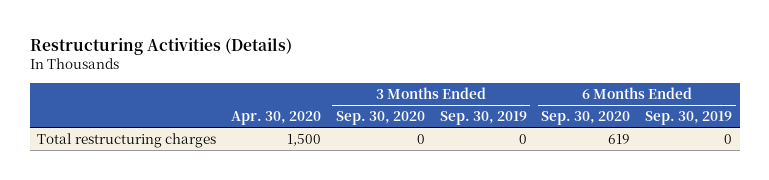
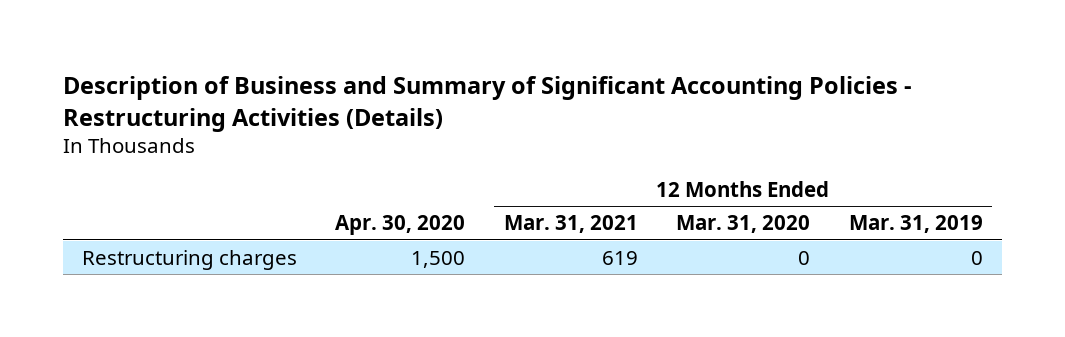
- Restructuring Activities (Details)
+ Description of Business and Summary of Significant Accounting Policies - Restructuring Activities (Details)
- | Apr. 30, 2020 | 3 Months Ended Sep. 30, 2020 | 3 Months Ended Sep. 30, 2019 | 6 Months Ended Sep. 30, 2020 | 6 Months Ended Sep. 30, 2019
+ | Apr. 30, 2020 | 12 Months Ended Mar. 31, 2021 | 12 Months Ended Mar. 31, 2020 | 12 Months Ended Mar. 31, 2019
- Total restructuring charges | 1,500 | 0 | 0 | 619 | 0
+ Restructuring charges | 1,500 | 619 | 0 | 0

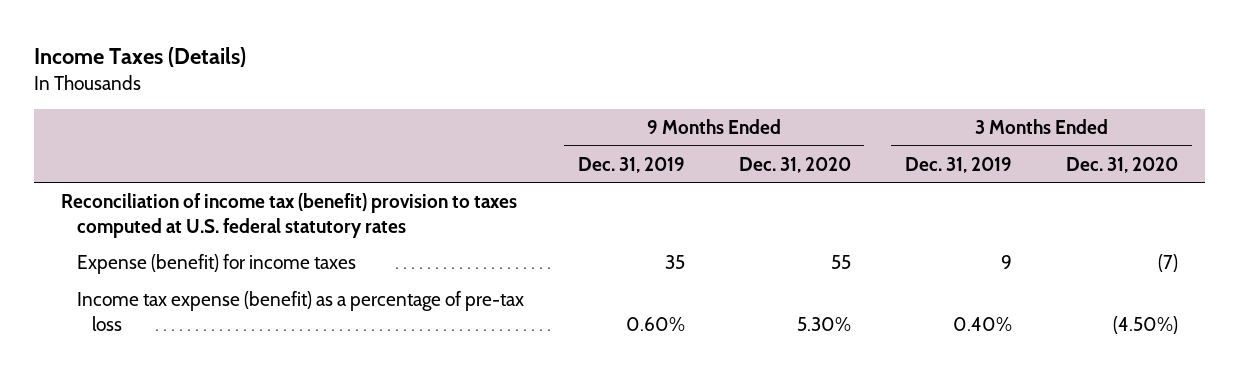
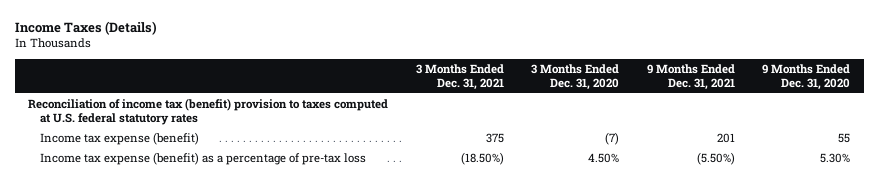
- | 9 Months Ended Dec. 31, 2019 | 9 Months Ended Dec. 31, 2020 | 3 Months Ended Dec. 31, 2019 | 3 Months Ended Dec. 31, 2020
+ | 3 Months Ended Dec. 31, 2021 | 3 Months Ended Dec. 31, 2020 | 9 Months Ended Dec. 31, 2021 | 9 Months Ended Dec. 31, 2020
- Expense (benefit) for income taxes | 35 | 55 | 9 | (7)
- Income tax expense (benefit) as a percentage of pre-tax loss | 0.60% | 5.30% | 0.40% | (4.50%)
+ Income tax expense (benefit) | 375 | (7) | 201 | 55
+ Income tax expense (benefit) as a percentage of pre-tax loss | (18.50%) | 4.50% | (5.50%) | 5.30%

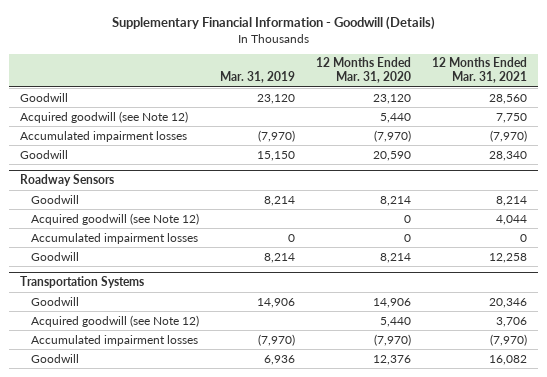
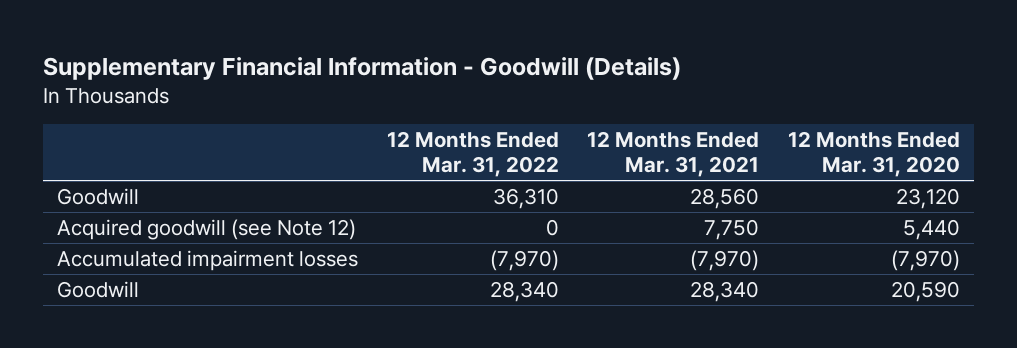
- | Mar. 31, 2019 | 12 Months Ended Mar. 31, 2020 | 12 Months Ended Mar. 31, 2021
+ | 12 Months Ended Mar. 31, 2022 | 12 Months Ended Mar. 31, 2021 | 12 Months Ended Mar. 31, 2020
- Roadway Sensors
- Goodwill | 8,214 | 8,214 | 8,214
- Acquired goodwill (see Note 12) | | 0 | 4,044
- Accumulated impairment losses | 0 | 0 | 0
- Goodwill | 8,214 | 8,214 | 12,258
- Transportation Systems
- Goodwill | 14,906 | 14,906 | 20,346
- Acquired goodwill (see Note 12) | | 5,440 | 3,706
- Accumulated impairment losses | (7,970) | (7,970) | (7,970)
- Goodwill | 6,936 | 12,376 | 16,082

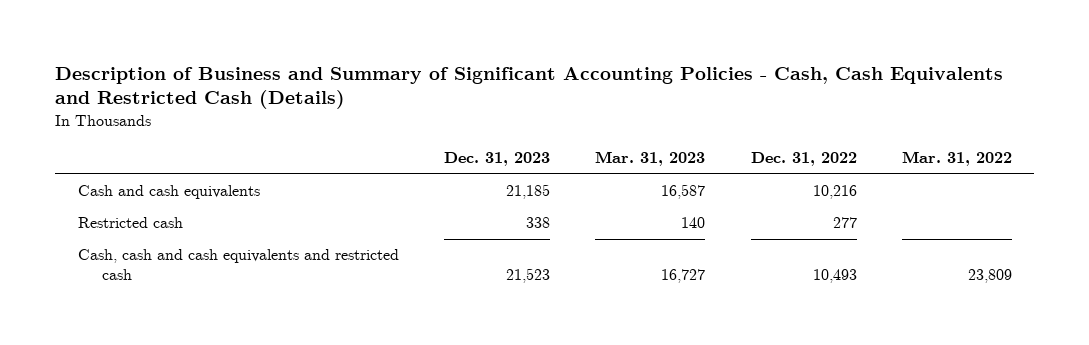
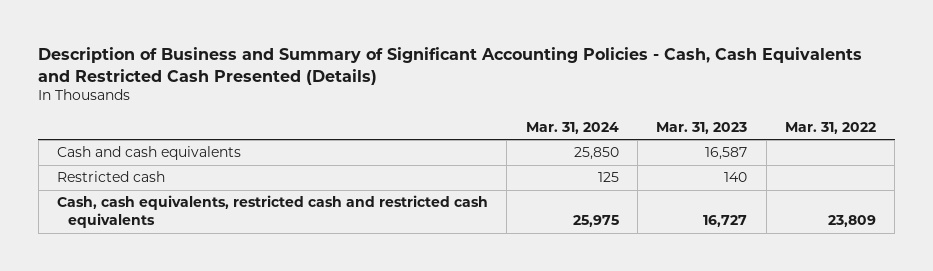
- Description of Business and Summary of Significant Accounting Policies - Cash, Cash Equivalents and Restricted Cash (Details)
+ Description of Business and Summary of Significant Accounting Policies - Cash, Cash Equivalents and Restricted Cash Presented (Details)
- | Dec. 31, 2023 | Mar. 31, 2023 | Dec. 31, 2022 | Mar. 31, 2022
+ | Mar. 31, 2024 | Mar. 31, 2023 | Mar. 31, 2022
- Cash, cash and cash equivalents and restricted cash | 21,523 | 16,727 | 10,493 | 23,809
+ Cash, cash equivalents, restricted cash and restricted cash equivalents | 25,975 | 16,727 | 23,809

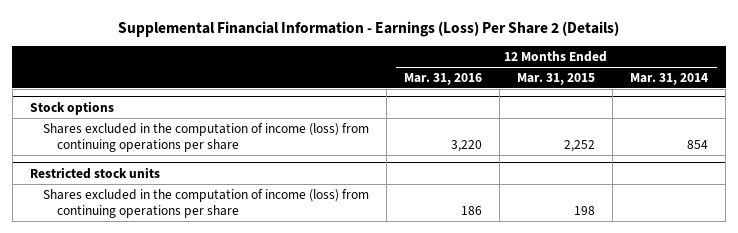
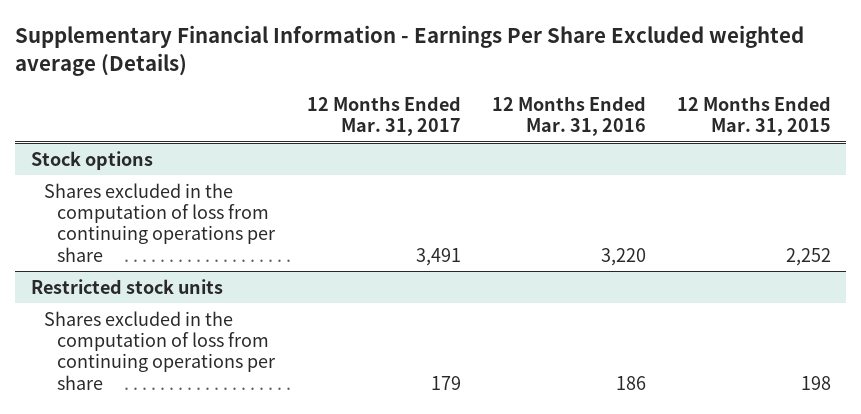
- Supplemental Financial Information - Earnings (Loss) Per Share 2 (Details)
+ Supplementary Financial Information - Earnings Per Share Excluded weighted average (Details)
- | 12 Months Ended Mar. 31, 2016 | 12 Months Ended Mar. 31, 2015 | 12 Months Ended Mar. 31, 2014
+ | 12 Months Ended Mar. 31, 2017 | 12 Months Ended Mar. 31, 2016 | 12 Months Ended Mar. 31, 2015
@ Stock options
- Shares excluded in the computation of income (loss) from continuing operations per share | 3,220 | 2,252 | 854
+ Shares excluded in the computation of loss from continuing operations per share | 3,491 | 3,220 | 2,252
@ Restricted stock units
- Shares excluded in the computation of income (loss) from continuing operations per share | 186 | 198 |
+ Shares excluded in the computation of loss from continuing operations per share | 179 | 186 | 198

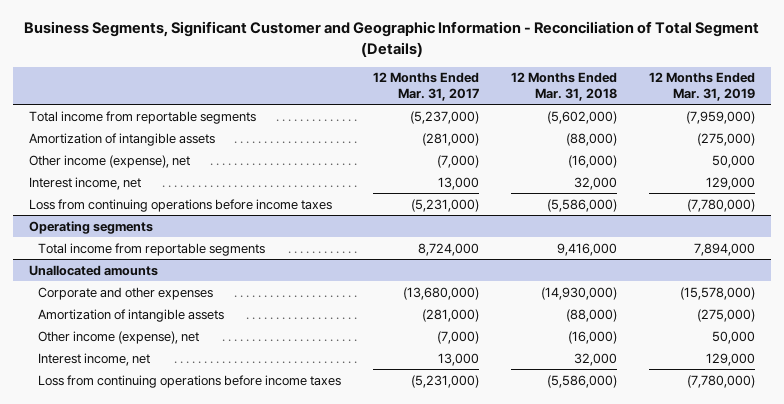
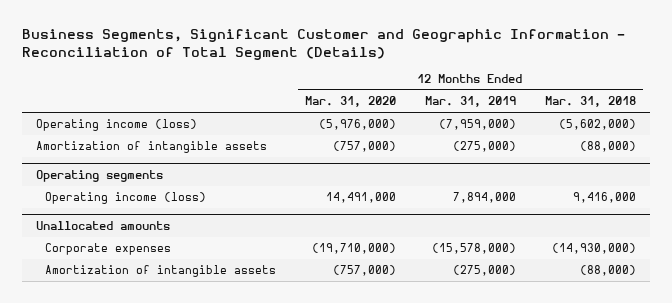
- | 12 Months Ended Mar. 31, 2017 | 12 Months Ended Mar. 31, 2018 | 12 Months Ended Mar. 31, 2019
+ | 12 Months Ended Mar. 31, 2020 | 12 Months Ended Mar. 31, 2019 | 12 Months Ended Mar. 31, 2018
- Total income from reportable segments | (5,237,000) | (5,602,000) | (7,959,000)
+ Operating income (loss) | (5,976,000) | (7,959,000) | (5,602,000)
- Other income (expense), net | (7,000) | (16,000) | 50,000
- Interest income, net | 13,000 | 32,000 | 129,000
- Loss from continuing operations before income taxes | (5,231,000) | (5,586,000) | (7,780,000)
@ Operating segments
- Total income from reportable segments | 8,724,000 | 9,416,000 | 7,894,000
+ Operating income (loss) | 14,491,000 | 7,894,000 | 9,416,000
@ Unallocated amounts
- Corporate and other expenses | (13,680,000) | (14,930,000) | (15,578,000)
+ Corporate expenses | (19,710,000) | (15,578,000) | (14,930,000)
- Other income (expense), net | (7,000) | (16,000) | 50,000
- Interest income, net | 13,000 | 32,000 | 129,000
- Loss from continuing operations before income taxes | (5,231,000) | (5,586,000) | (7,780,000)

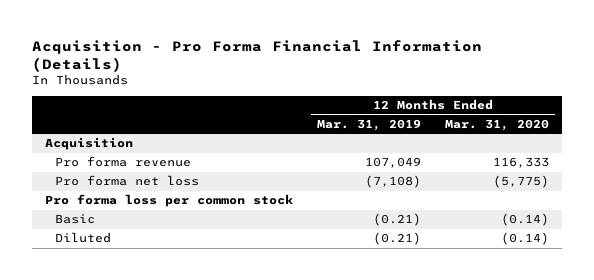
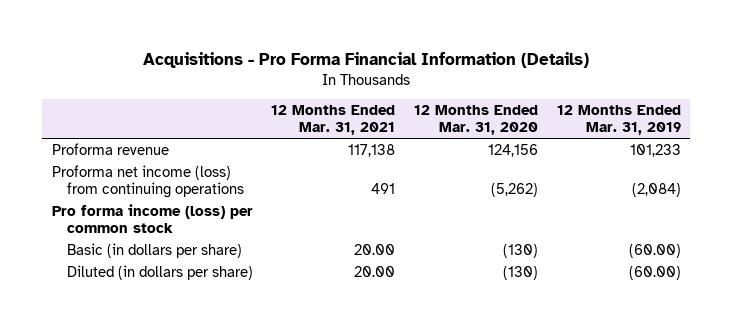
- Acquisition - Pro Forma Financial Information (Details)
+ Acquisitions - Pro Forma Financial Information (Details)
- | 12 Months Ended Mar. 31, 2019 | 12 Months Ended Mar. 31, 2020
+ | 12 Months Ended Mar. 31, 2021 | 12 Months Ended Mar. 31, 2020 | 12 Months Ended Mar. 31, 2019
- Acquisition
- Pro forma revenue | 107,049 | 116,333
- Pro forma net loss | (7,108) | (5,775)
- Pro forma loss per common stock
- Basic | (0.21) | (0.14)
- Diluted | (0.21) | (0.14)
+ Proforma revenue | 117,138 | 124,156 | 101,233
+ Proforma net income (loss) from continuing operations | 491 | (5,262) | (2,084)
+ Pro forma income (loss) per common stock
+ Basic (in dollars per share) | 20.00 | (130) | (60.00)
+ Diluted (in dollars per share) | 20.00 | (130) | (60.00)

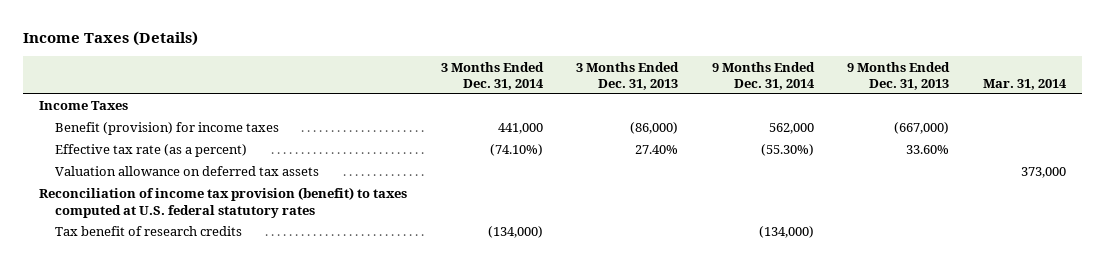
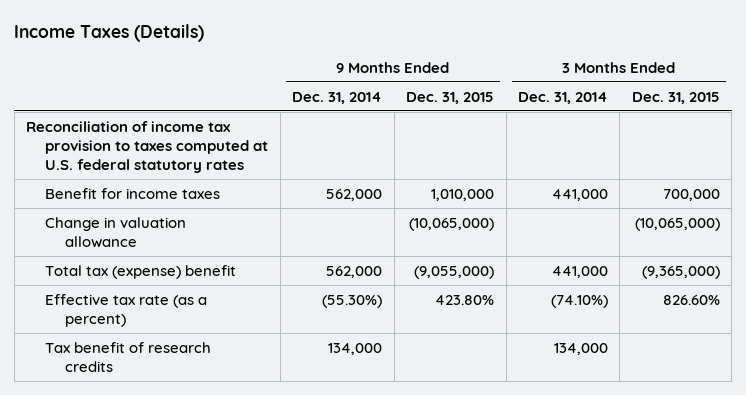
- | 3 Months Ended Dec. 31, 2014 | 3 Months Ended Dec. 31, 2013 | 9 Months Ended Dec. 31, 2014 | 9 Months Ended Dec. 31, 2013 | Mar. 31, 2014
+ | 9 Months Ended Dec. 31, 2014 | 9 Months Ended Dec. 31, 2015 | 3 Months Ended Dec. 31, 2014 | 3 Months Ended Dec. 31, 2015
- Income Taxes
- Benefit (provision) for income taxes | 441,000 | (86,000) | 562,000 | (667,000) |
+ Reconciliation of income tax provision to taxes computed at U.S. federal statutory rates
+ Benefit for income taxes | 562,000 | 1,010,000 | 441,000 | 700,000
+ Change in valuation allowance | | (10,065,000) | | (10,065,000)
+ Total tax (expense) benefit | 562,000 | (9,055,000) | 441,000 | (9,365,000)
- Valuation allowance on deferred tax assets | | | | | 373,000
- Reconciliation of income tax provision (benefit) to taxes computed at U.S. federal statutory rates
- Tax benefit of research credits | (134,000) | | (134,000) | |
+ Tax benefit of research credits | 134,000 | | 134,000 |

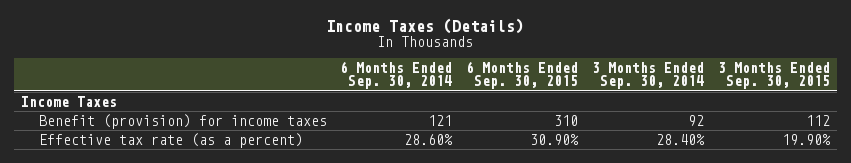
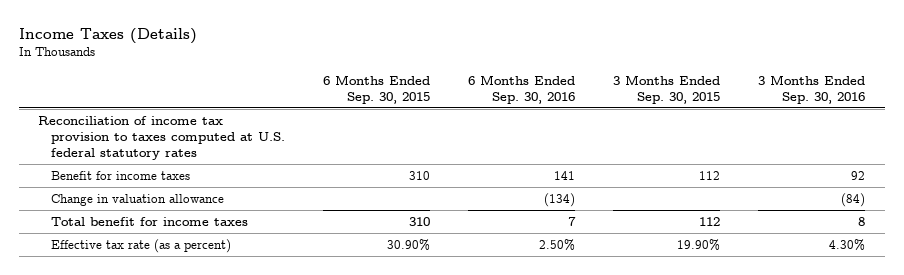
- | 6 Months Ended Sep. 30, 2014 | 6 Months Ended Sep. 30, 2015 | 3 Months Ended Sep. 30, 2014 | 3 Months Ended Sep. 30, 2015
+ | 6 Months Ended Sep. 30, 2015 | 6 Months Ended Sep. 30, 2016 | 3 Months Ended Sep. 30, 2015 | 3 Months Ended Sep. 30, 2016
- Income Taxes
- Benefit (provision) for income taxes | 121 | 310 | 92 | 112
+ Reconciliation of income tax provision to taxes computed at U.S. federal statutory rates
+ Benefit for income taxes | 310 | 141 | 112 | 92
+ Change in valuation allowance | | (134) | | (84)
+ Total benefit for income taxes | 310 | 7 | 112 | 8

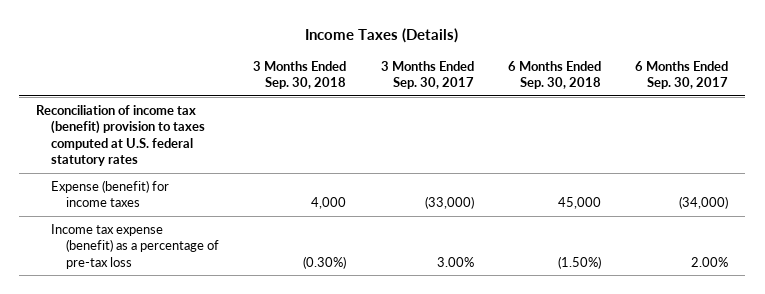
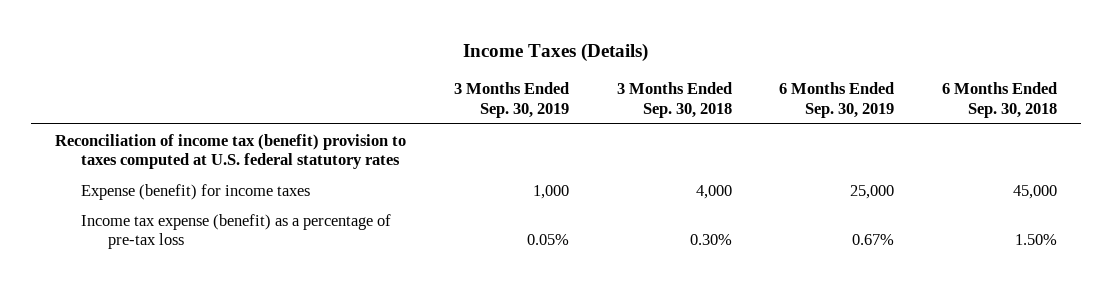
- | 3 Months Ended Sep. 30, 2018 | 3 Months Ended Sep. 30, 2017 | 6 Months Ended Sep. 30, 2018 | 6 Months Ended Sep. 30, 2017
+ | 3 Months Ended Sep. 30, 2019 | 3 Months Ended Sep. 30, 2018 | 6 Months Ended Sep. 30, 2019 | 6 Months Ended Sep. 30, 2018
- Income tax expense (benefit) as a percentage of pre-tax loss | (0.30%) | 3.00% | (1.50%) | 2.00%
+ Income tax expense (benefit) as a percentage of pre-tax loss | 0.05% | 0.30% | 0.67% | 1.50%

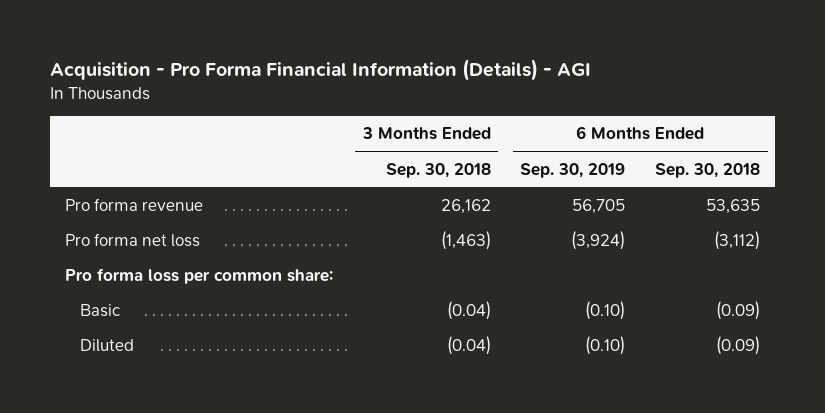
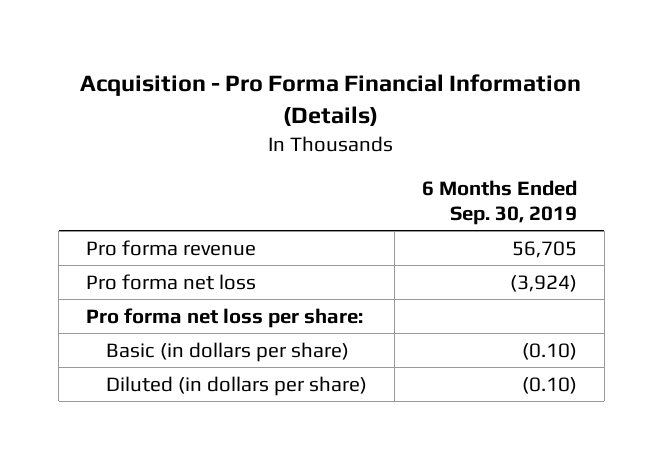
- Acquisition - Pro Forma Financial Information (Details) - AGI
+ Acquisition - Pro Forma Financial Information (Details)
- | 3 Months Ended Sep. 30, 2018 | 6 Months Ended Sep. 30, 2019 | 6 Months Ended Sep. 30, 2018
+ | 6 Months Ended Sep. 30, 2019
- Pro forma loss per common share:
- Basic | (0.04) | (0.10) | (0.09)
- Diluted | (0.04) | (0.10) | (0.09)
+ Pro forma net loss per share:
+ Basic (in dollars per share) | (0.10)
+ Diluted (in dollars per share) | (0.10)

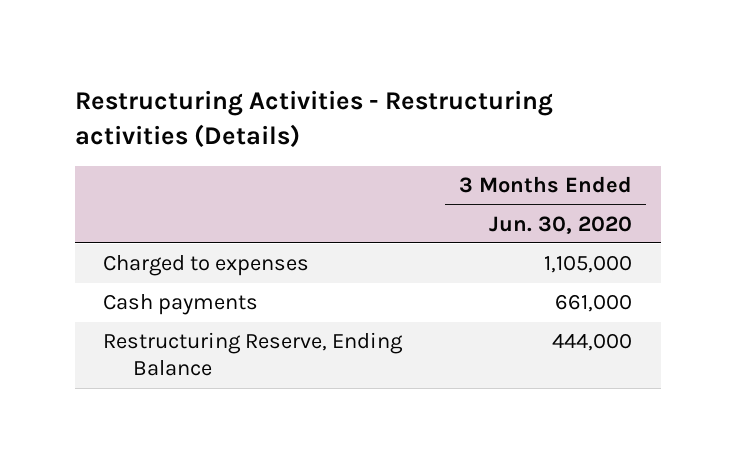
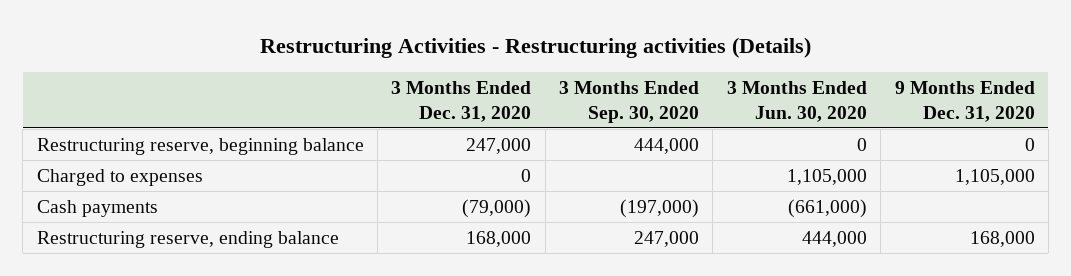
- | 3 Months Ended Jun. 30, 2020
+ | 3 Months Ended Dec. 31, 2020 | 3 Months Ended Sep. 30, 2020 | 3 Months Ended Jun. 30, 2020 | 9 Months Ended Dec. 31, 2020
+ Restructuring reserve, beginning balance | 247,000 | 444,000 | 0 | 0
- Cash payments | 661,000
- Restructuring Reserve, Ending Balance | 444,000
+ Cash payments | (79,000) | (197,000) | (661,000) |
+ Restructuring reserve, ending balance | 168,000 | 247,000 | 444,000 | 168,000

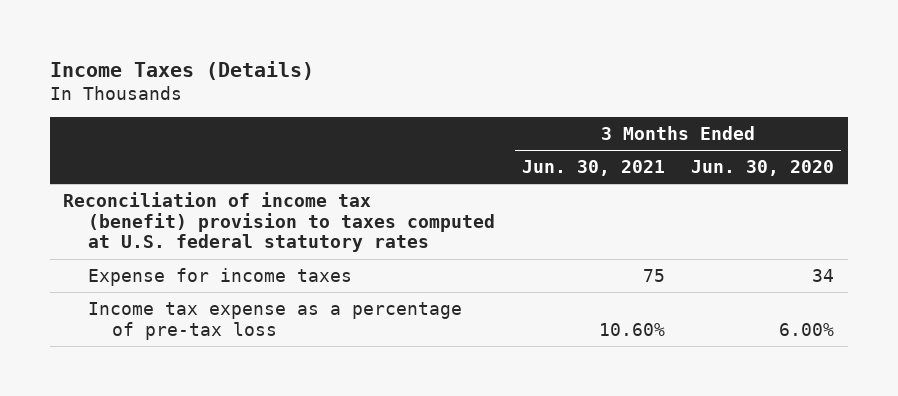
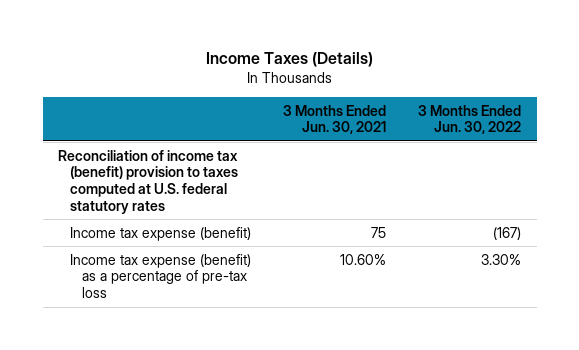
- | 3 Months Ended Jun. 30, 2021 | 3 Months Ended Jun. 30, 2020
+ | 3 Months Ended Jun. 30, 2021 | 3 Months Ended Jun. 30, 2022
- Expense for income taxes | 75 | 34
- Income tax expense as a percentage of pre-tax loss | 10.60% | 6.00%
+ Income tax expense (benefit) | 75 | (167)
+ Income tax expense (benefit) as a percentage of pre-tax loss | 10.60% | 3.30%

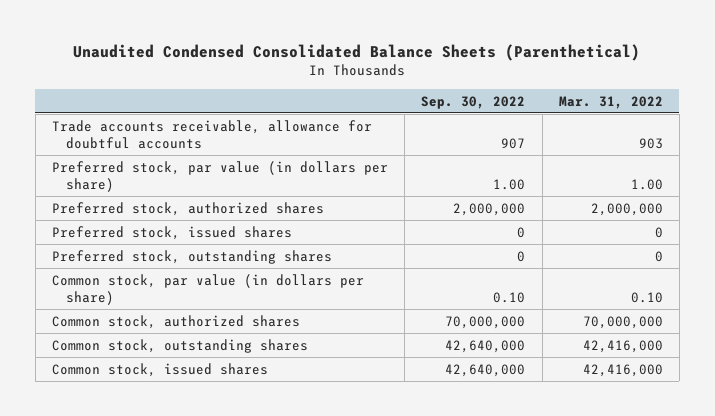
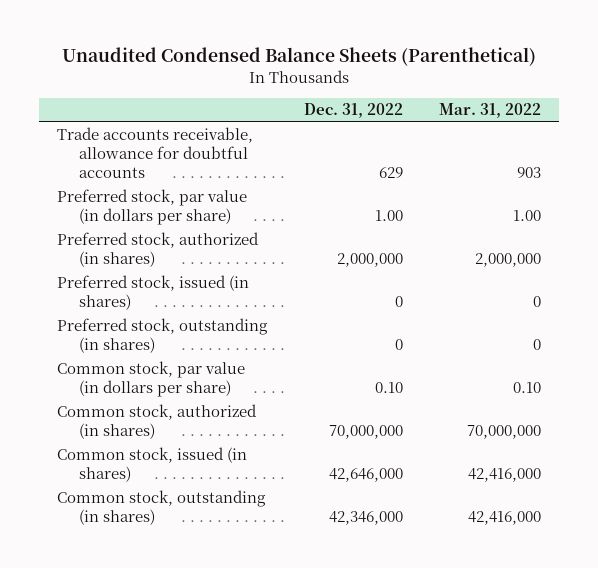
- Unaudited Condensed Consolidated Balance Sheets (Parenthetical)
+ Unaudited Condensed Balance Sheets (Parenthetical)
- | Sep. 30, 2022 | Mar. 31, 2022
+ | Dec. 31, 2022 | Mar. 31, 2022
- Preferred stock, authorized shares | 2,000,000 | 2,000,000
- Preferred stock, issued shares | 0 | 0
- Preferred stock, outstanding shares | 0 | 0
+ Preferred stock, authorized (in shares) | 2,000,000 | 2,000,000
+ Preferred stock, issued (in shares) | 0 | 0
+ Preferred stock, outstanding (in shares) | 0 | 0
- Common stock, authorized shares | 70,000,000 | 70,000,000
- Common stock, outstanding shares | 42,640,000 | 42,416,000
- Common stock, issued shares | 42,640,000 | 42,416,000
+ Common stock, authorized (in shares) | 70,000,000 | 70,000,000
+ Common stock, issued (in shares) | 42,646,000 | 42,416,000
+ Common stock, outstanding (in shares) | 42,346,000 | 42,416,000

